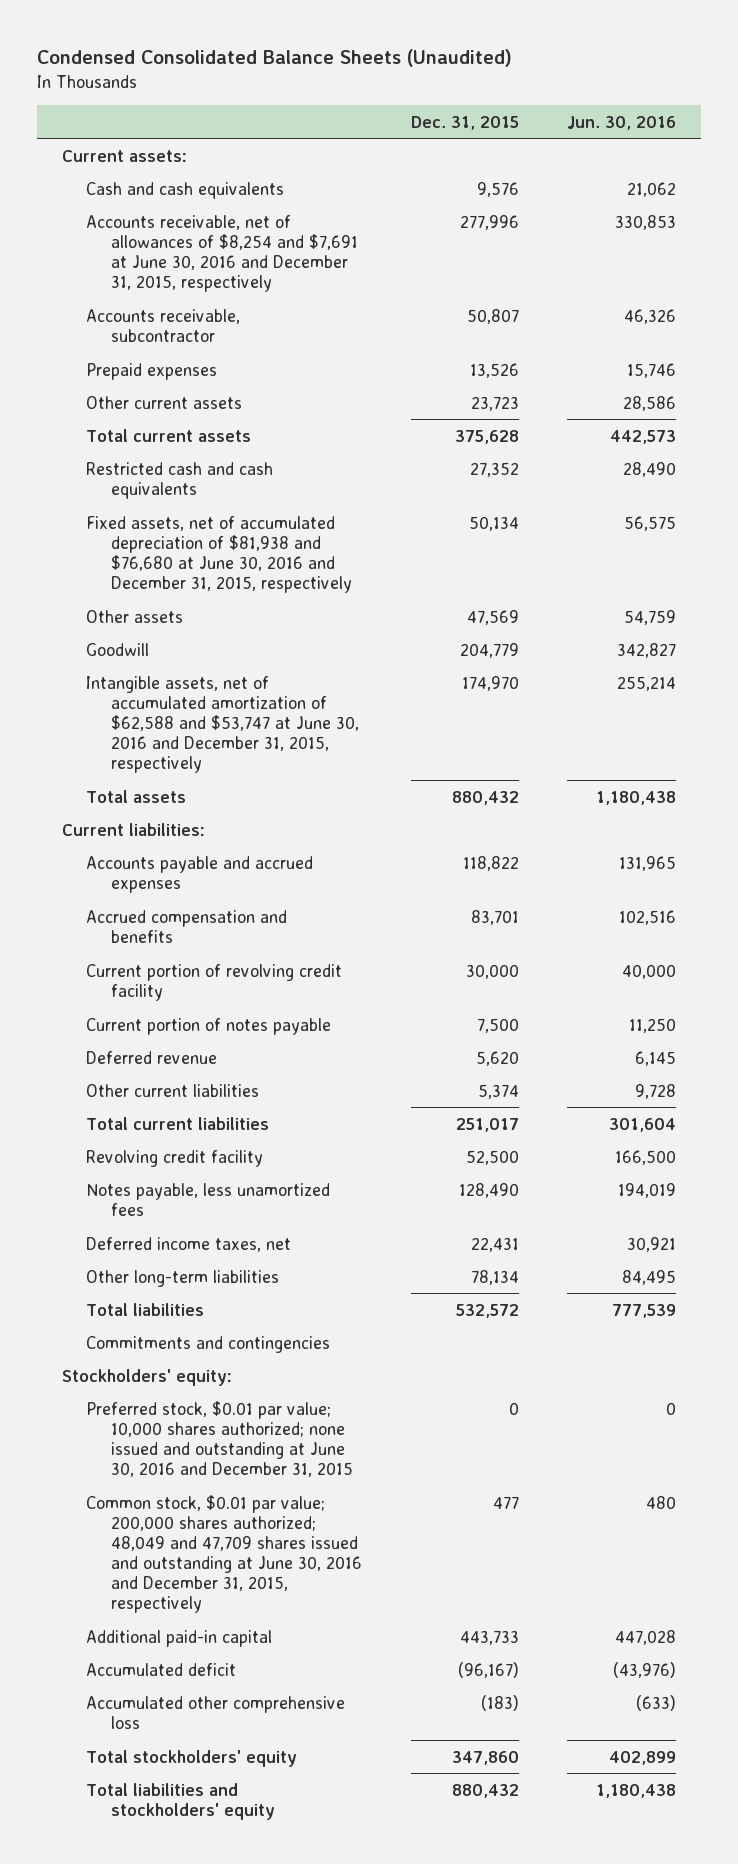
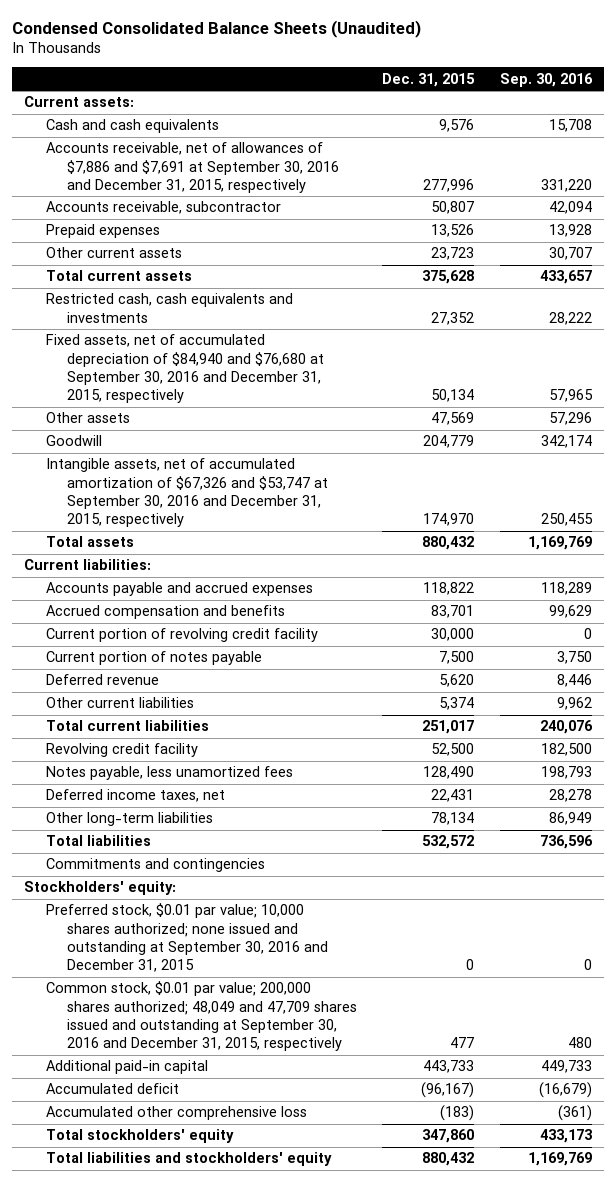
- | Dec. 31, 2015 | Jun. 30, 2016
+ | Dec. 31, 2015 | Sep. 30, 2016
- Accounts receivable, net of allowances of $8,254 and $7,691 at June 30, 2016 and December 31, 2015, respectively | 277,996 | 330,853
+ Accounts receivable, net of allowances of $7,886 and $7,691 at September 30, 2016 and December 31, 2015, respectively | 277,996 | 331,220
- Restricted cash and cash equivalents | 27,352 | 28,490
- Fixed assets, net of accumulated depreciation of $81,938 and $76,680 at June 30, 2016 and December 31, 2015, respectively | 50,134 | 56,575
+ Restricted cash, cash equivalents and investments | 27,352 | 28,222
+ Fixed assets, net of accumulated depreciation of $84,940 and $76,680 at September 30, 2016 and December 31, 2015, respectively | 50,134 | 57,965
- Intangible assets, net of accumulated amortization of $62,588 and $53,747 at June 30, 2016 and December 31, 2015, respectively | 174,970 | 255,214
+ Intangible assets, net of accumulated amortization of $67,326 and $53,747 at September 30, 2016 and December 31, 2015, respectively | 174,970 | 250,455
- Preferred stock, $0.01 par value; 10,000 shares authorized; none issued and outstanding at June 30, 2016 and December 31, 2015 | 0 | 0
- Common stock, $0.01 par value; 200,000 shares authorized; 48,049 and 47,709 shares issued and outstanding at June 30, 2016 and December 31, 2015, respectively | 477 | 480
+ Preferred stock, $0.01 par value; 10,000 shares authorized; none issued and outstanding at September 30, 2016 and December 31, 2015 | 0 | 0
+ Common stock, $0.01 par value; 200,000 shares authorized; 48,049 and 47,709 shares issued and outstanding at September 30, 2016 and December 31, 2015, respectively | 477 | 480

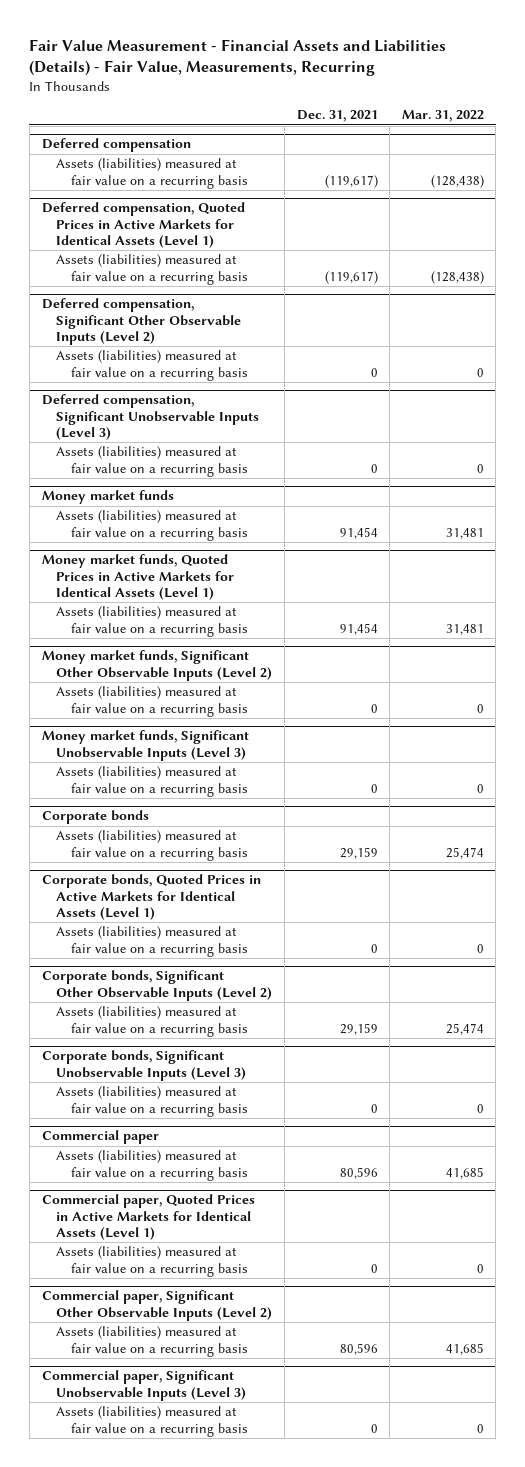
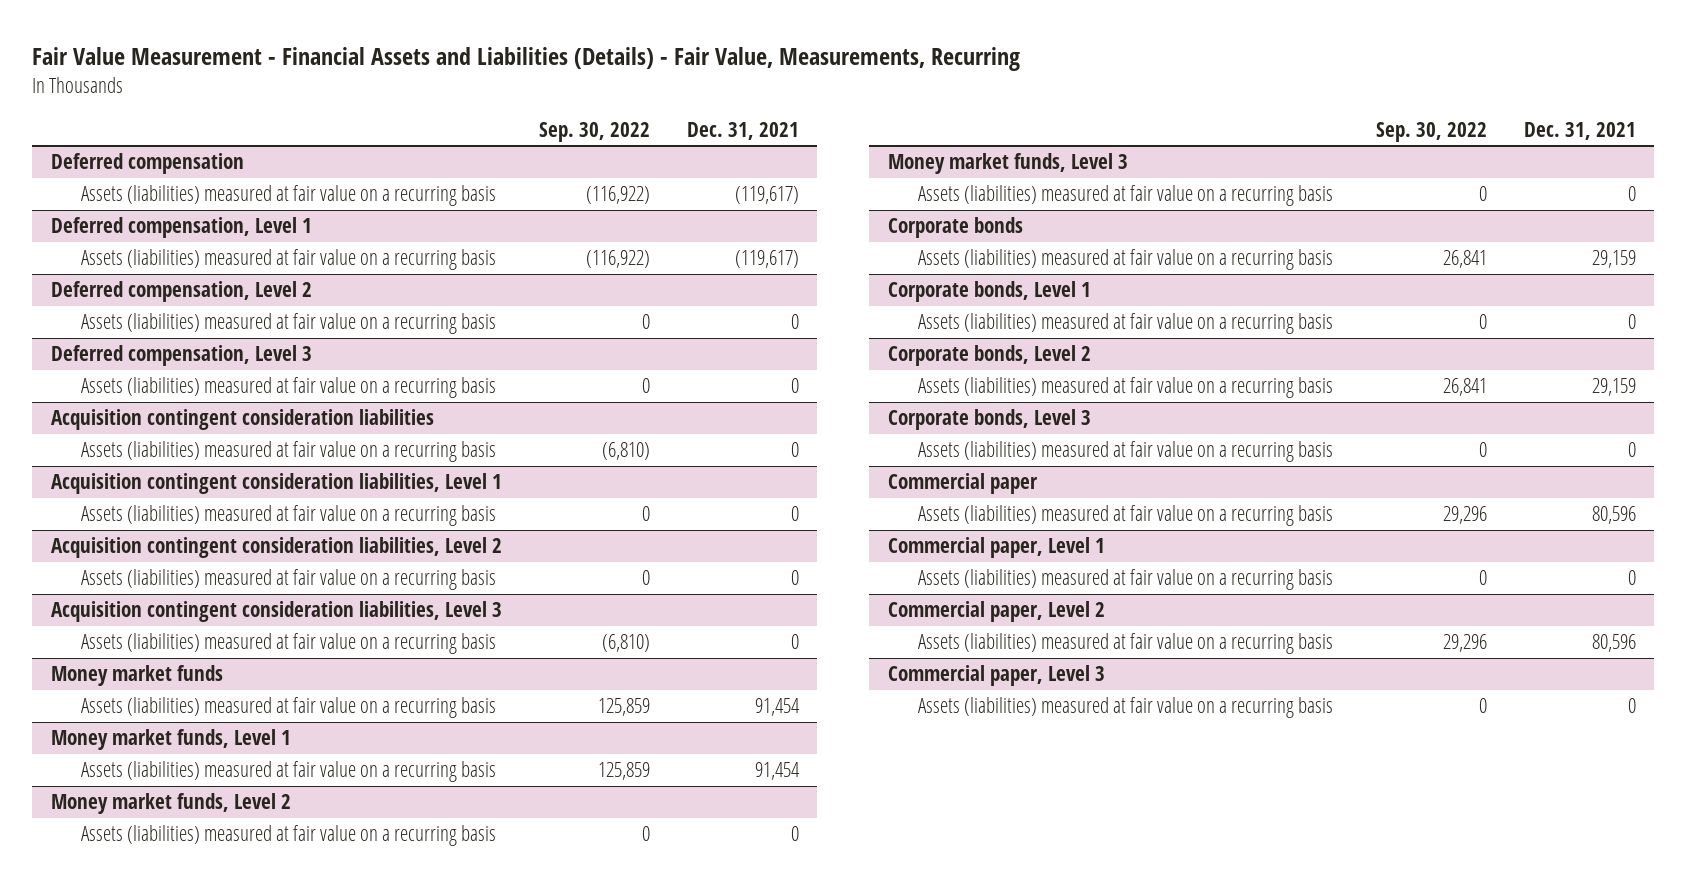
- | Dec. 31, 2021 | Mar. 31, 2022
+ | Sep. 30, 2022 | Dec. 31, 2021
- Deferred compensation, Quoted Prices in Active Markets for Identical Assets (Level 1)
+ Deferred compensation, Level 1
- Deferred compensation, Significant Other Observable Inputs (Level 2)
+ Deferred compensation, Level 2
- Deferred compensation, Significant Unobservable Inputs (Level 3)
+ Deferred compensation, Level 3
+ Acquisition contingent consideration liabilities
+ Assets (liabilities) measured at fair value on a recurring basis | (6,810) | 0
+ Acquisition contingent consideration liabilities, Level 1
+ Assets (liabilities) measured at fair value on a recurring basis | 0 | 0
+ Acquisition contingent consideration liabilities, Level 2
+ Assets (liabilities) measured at fair value on a recurring basis | 0 | 0
+ Acquisition contingent consideration liabilities, Level 3
+ Assets (liabilities) measured at fair value on a recurring basis | (6,810) | 0
- Money market funds, Quoted Prices in Active Markets for Identical Assets (Level 1)
+ Money market funds, Level 1
- Money market funds, Significant Other Observable Inputs (Level 2)
+ Money market funds, Level 2
- Money market funds, Significant Unobservable Inputs (Level 3)
+ Money market funds, Level 3
- Corporate bonds, Quoted Prices in Active Markets for Identical Assets (Level 1)
+ Corporate bonds, Level 1
- Corporate bonds, Significant Other Observable Inputs (Level 2)
+ Corporate bonds, Level 2
- Corporate bonds, Significant Unobservable Inputs (Level 3)
+ Corporate bonds, Level 3
- Commercial paper, Quoted Prices in Active Markets for Identical Assets (Level 1)
+ Commercial paper, Level 1
- Commercial paper, Significant Other Observable Inputs (Level 2)
+ Commercial paper, Level 2
- Commercial paper, Significant Unobservable Inputs (Level 3)
+ Commercial paper, Level 3

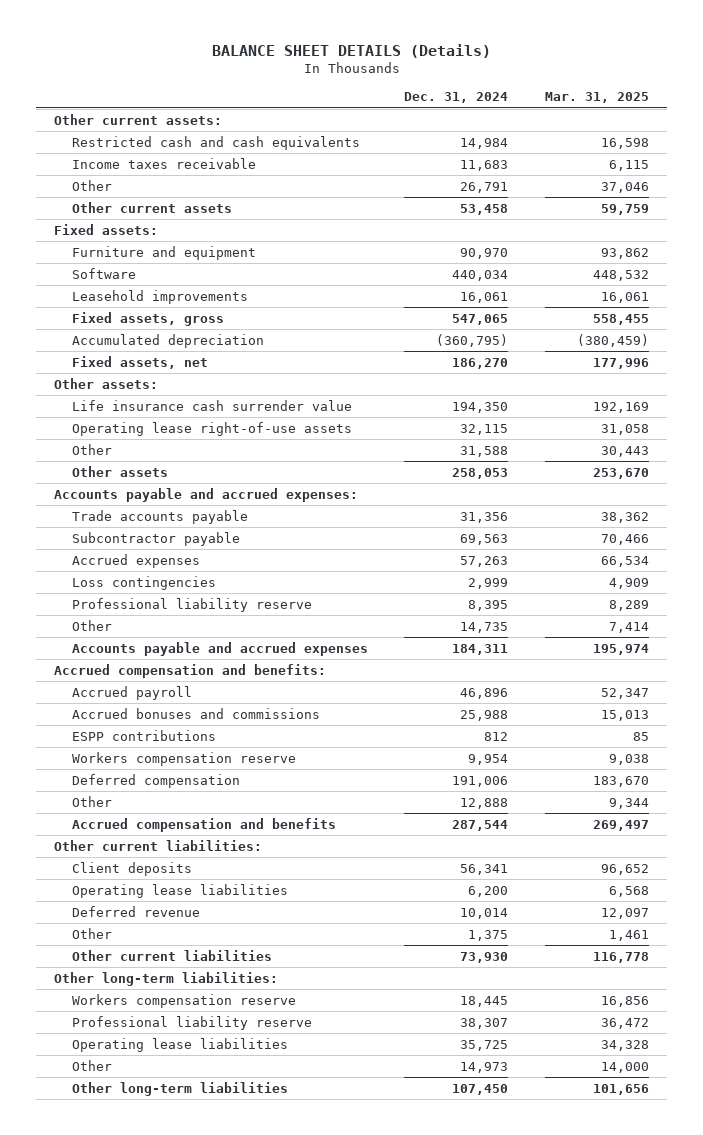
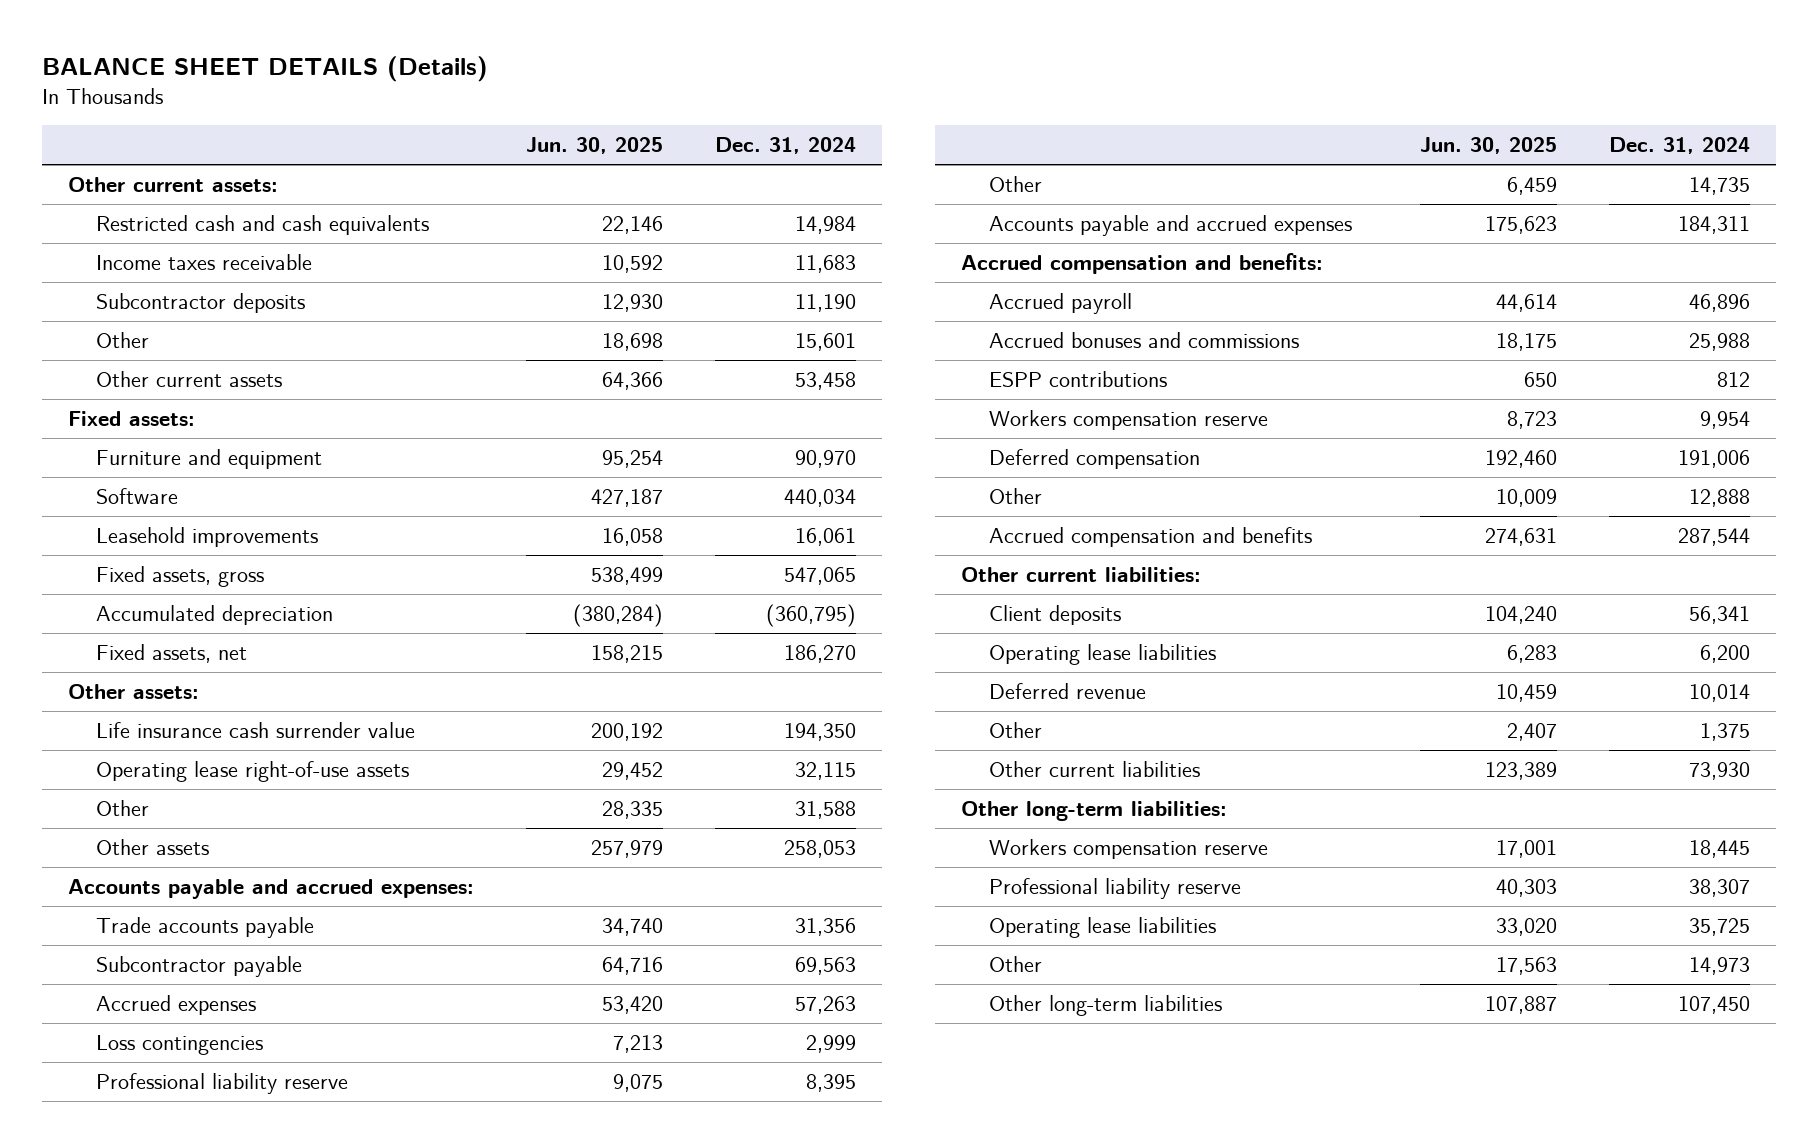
- | Dec. 31, 2024 | Mar. 31, 2025
+ | Jun. 30, 2025 | Dec. 31, 2024
- Other | 26,791 | 37,046
+ Subcontractor deposits | 12,930 | 11,190
+ Other | 18,698 | 15,601

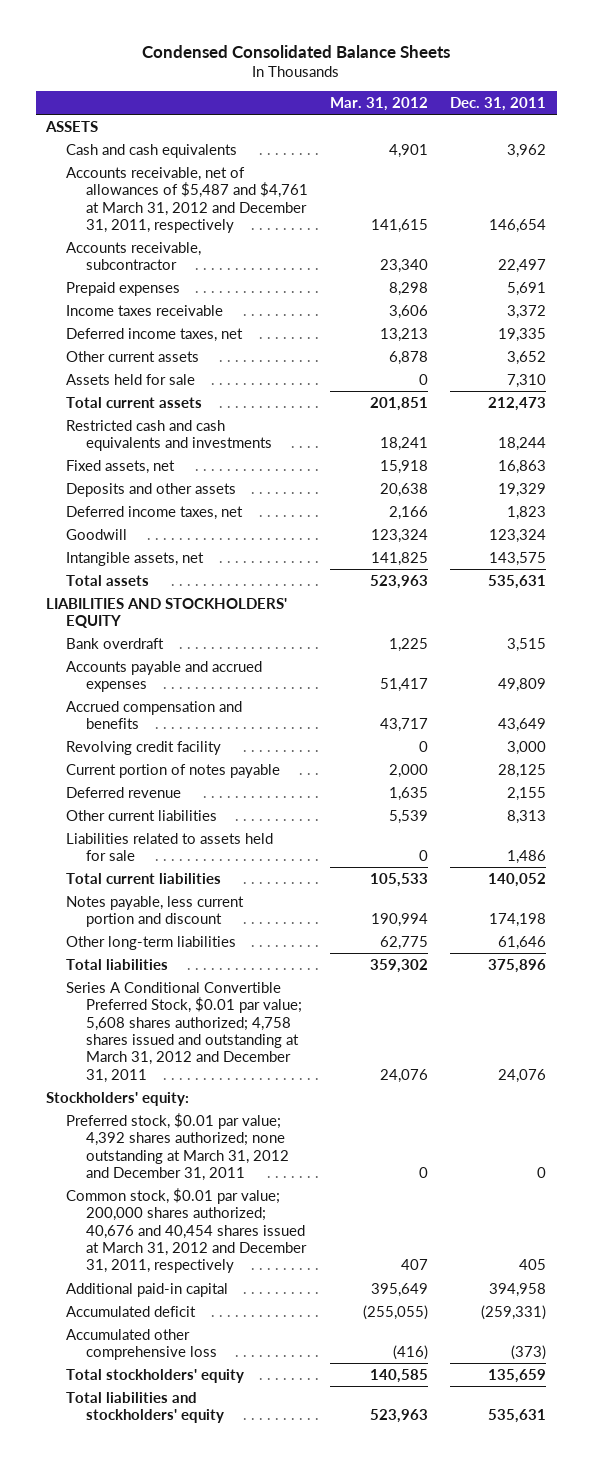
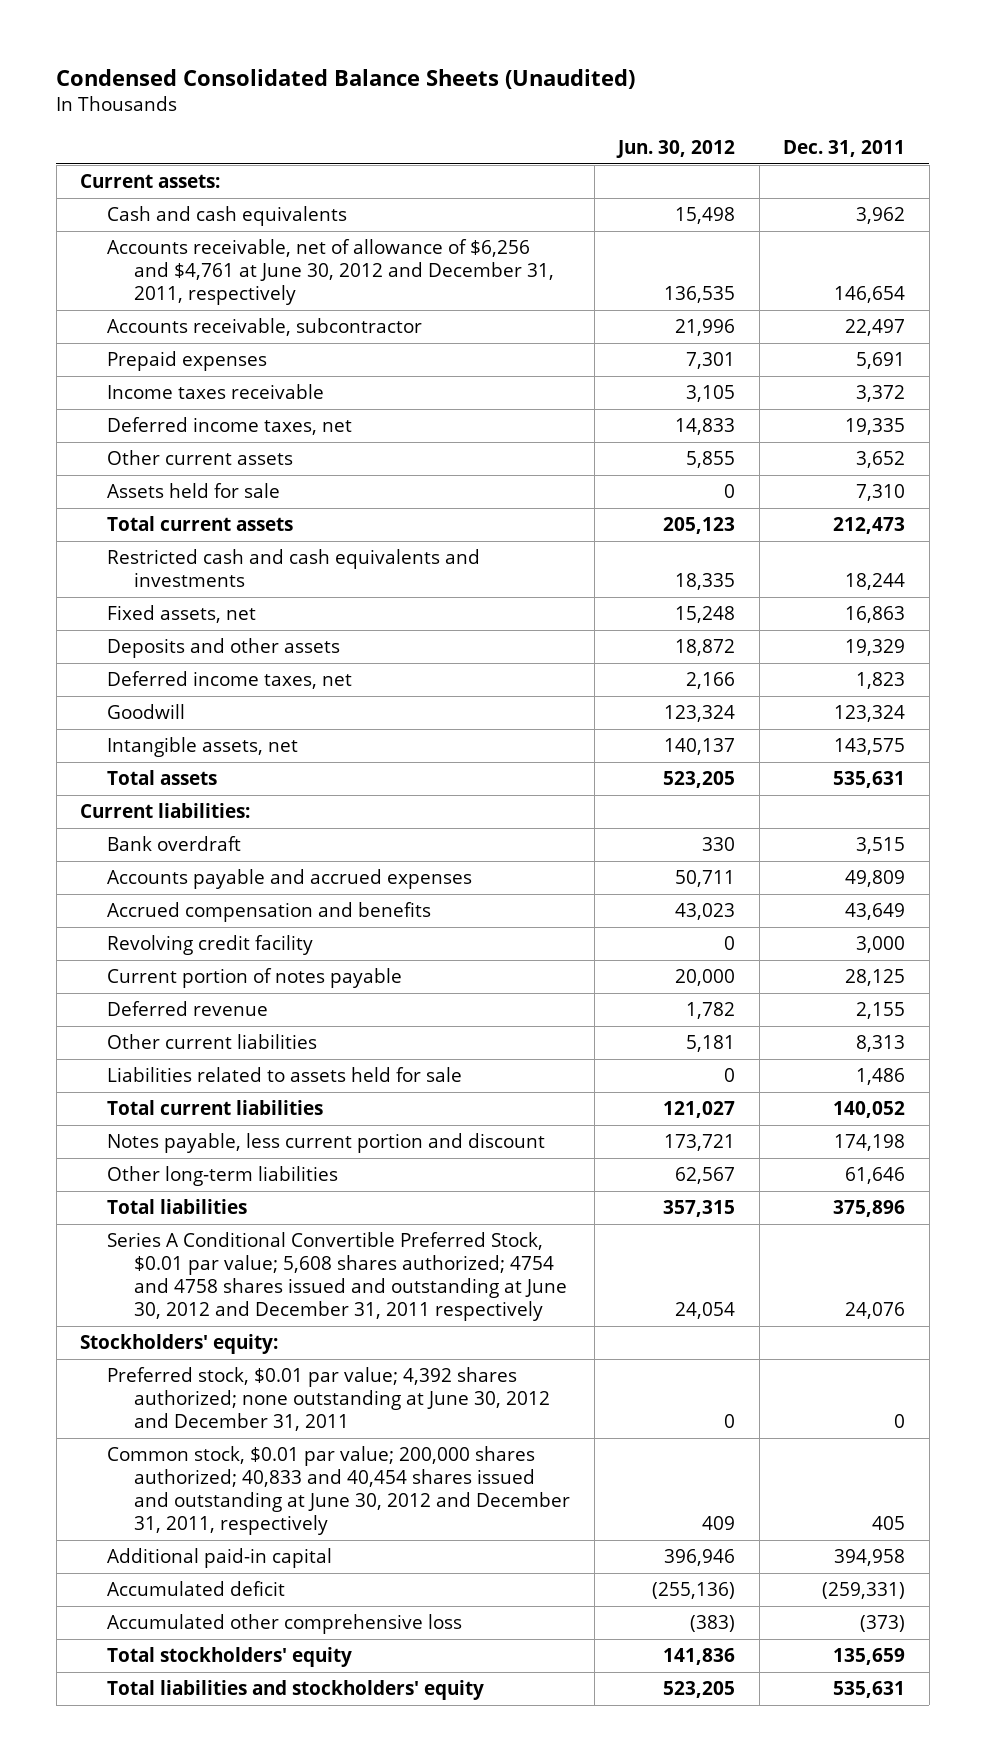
- Condensed Consolidated Balance Sheets
+ Condensed Consolidated Balance Sheets (Unaudited)
- | Mar. 31, 2012 | Dec. 31, 2011
+ | Jun. 30, 2012 | Dec. 31, 2011
- ASSETS
+ Current assets:
- Accounts receivable, net of allowances of $5,487 and $4,761 at March 31, 2012 and December 31, 2011, respectively | 141,615 | 146,654
+ Accounts receivable, net of allowance of $6,256 and $4,761 at June 30, 2012 and December 31, 2011, respectively | 136,535 | 146,654
- LIABILITIES AND STOCKHOLDERS' EQUITY
+ Current liabilities:
- Series A Conditional Convertible Preferred Stock, $0.01 par value; 5,608 shares authorized; 4,758 shares issued and outstanding at March 31, 2012 and December 31, 2011 | 24,076 | 24,076
+ Series A Conditional Convertible Preferred Stock, $0.01 par value; 5,608 shares authorized; 4754 and 4758 shares issued and outstanding at June 30, 2012 and December 31, 2011 respectively | 24,054 | 24,076
- Preferred stock, $0.01 par value; 4,392 shares authorized; none outstanding at March 31, 2012 and December 31, 2011 | 0 | 0
- Common stock, $0.01 par value; 200,000 shares authorized; 40,676 and 40,454 shares issued at March 31, 2012 and December 31, 2011, respectively | 407 | 405
+ Preferred stock, $0.01 par value; 4,392 shares authorized; none outstanding at June 30, 2012 and December 31, 2011 | 0 | 0
+ Common stock, $0.01 par value; 200,000 shares authorized; 40,833 and 40,454 shares issued and outstanding at June 30, 2012 and December 31, 2011, respectively | 409 | 405

